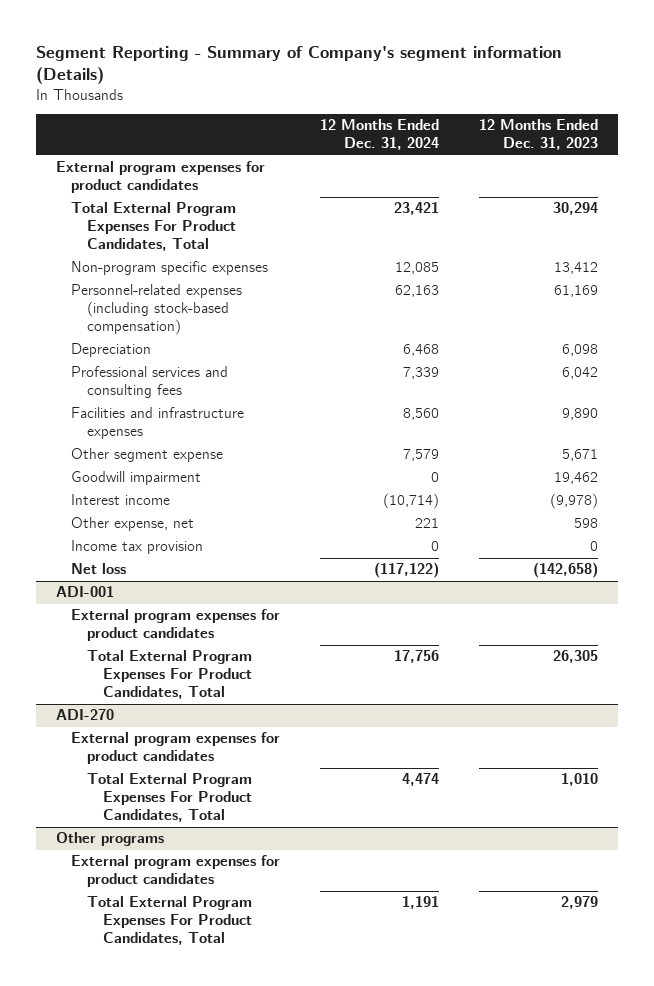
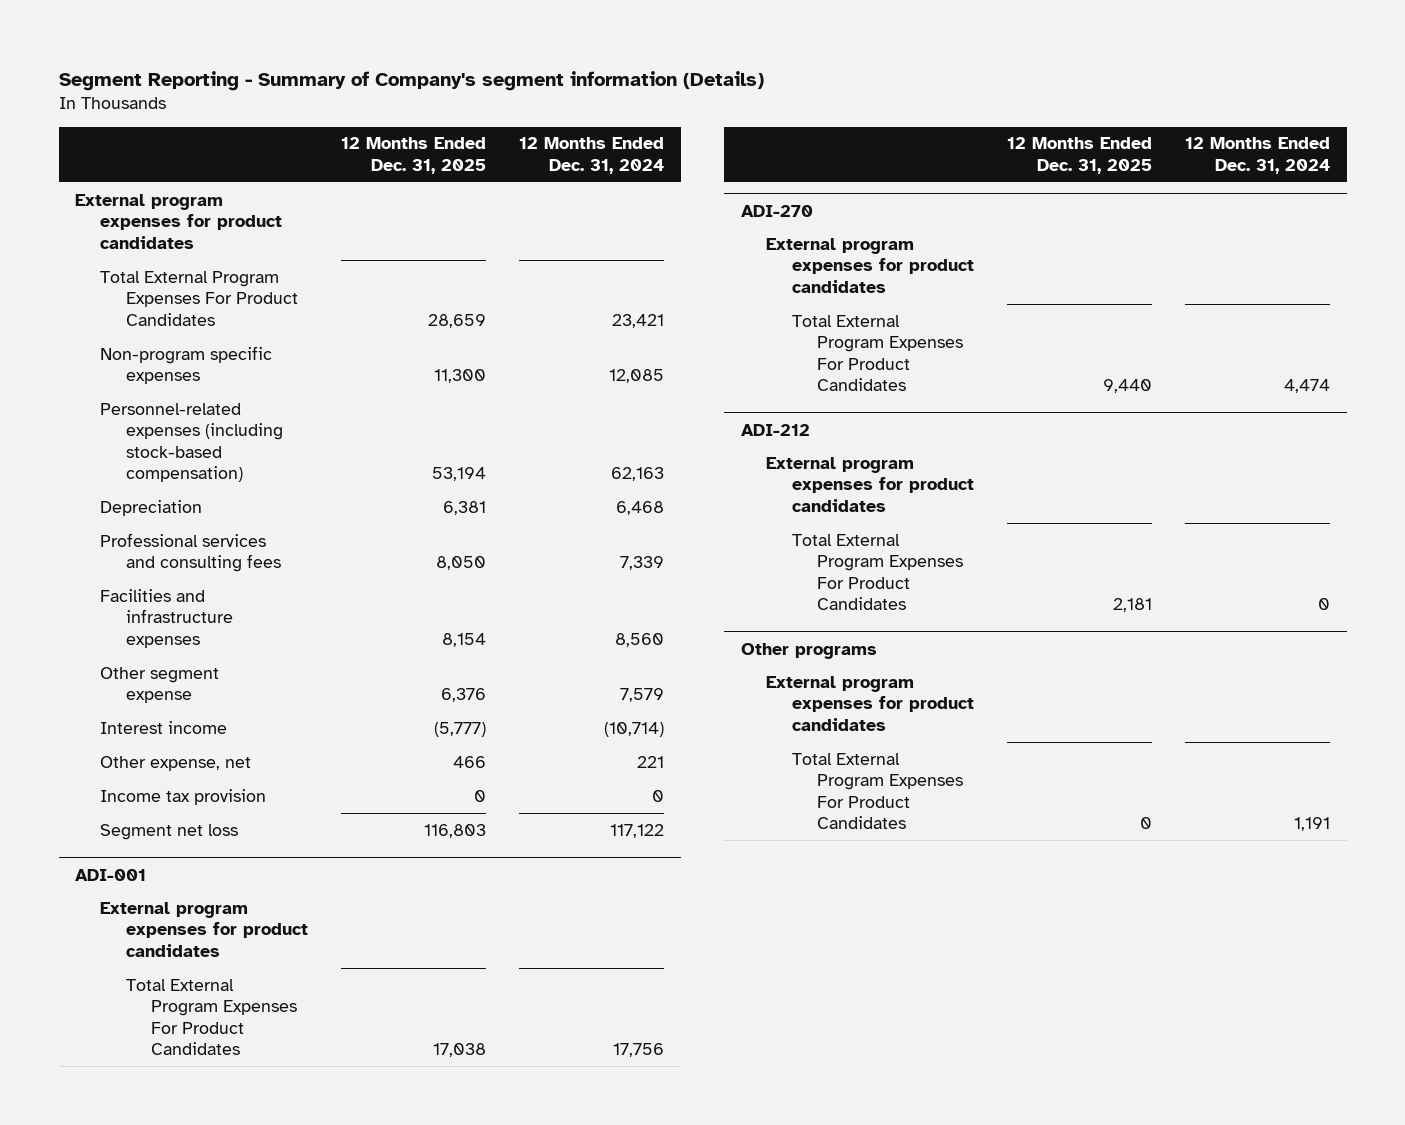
- | 12 Months Ended Dec. 31, 2024 | 12 Months Ended Dec. 31, 2023
+ | 12 Months Ended Dec. 31, 2025 | 12 Months Ended Dec. 31, 2024
- Total External Program Expenses For Product Candidates, Total | 23,421 | 30,294
+ Total External Program Expenses For Product Candidates | 28,659 | 23,421
- Goodwill impairment | 0 | 19,462
- Net loss | (117,122) | (142,658)
+ Segment net loss | 116,803 | 117,122
@ ADI-001
- Total External Program Expenses For Product Candidates, Total | 17,756 | 26,305
+ Total External Program Expenses For Product Candidates | 17,038 | 17,756
@ ADI-270
- Total External Program Expenses For Product Candidates, Total | 4,474 | 1,010
+ Total External Program Expenses For Product Candidates | 9,440 | 4,474
+ ADI-212
+ External program expenses for product candidates
+ Total External Program Expenses For Product Candidates | 2,181 | 0
@ Other programs
- Total External Program Expenses For Product Candidates, Total | 1,191 | 2,979
+ Total External Program Expenses For Product Candidates | 0 | 1,191

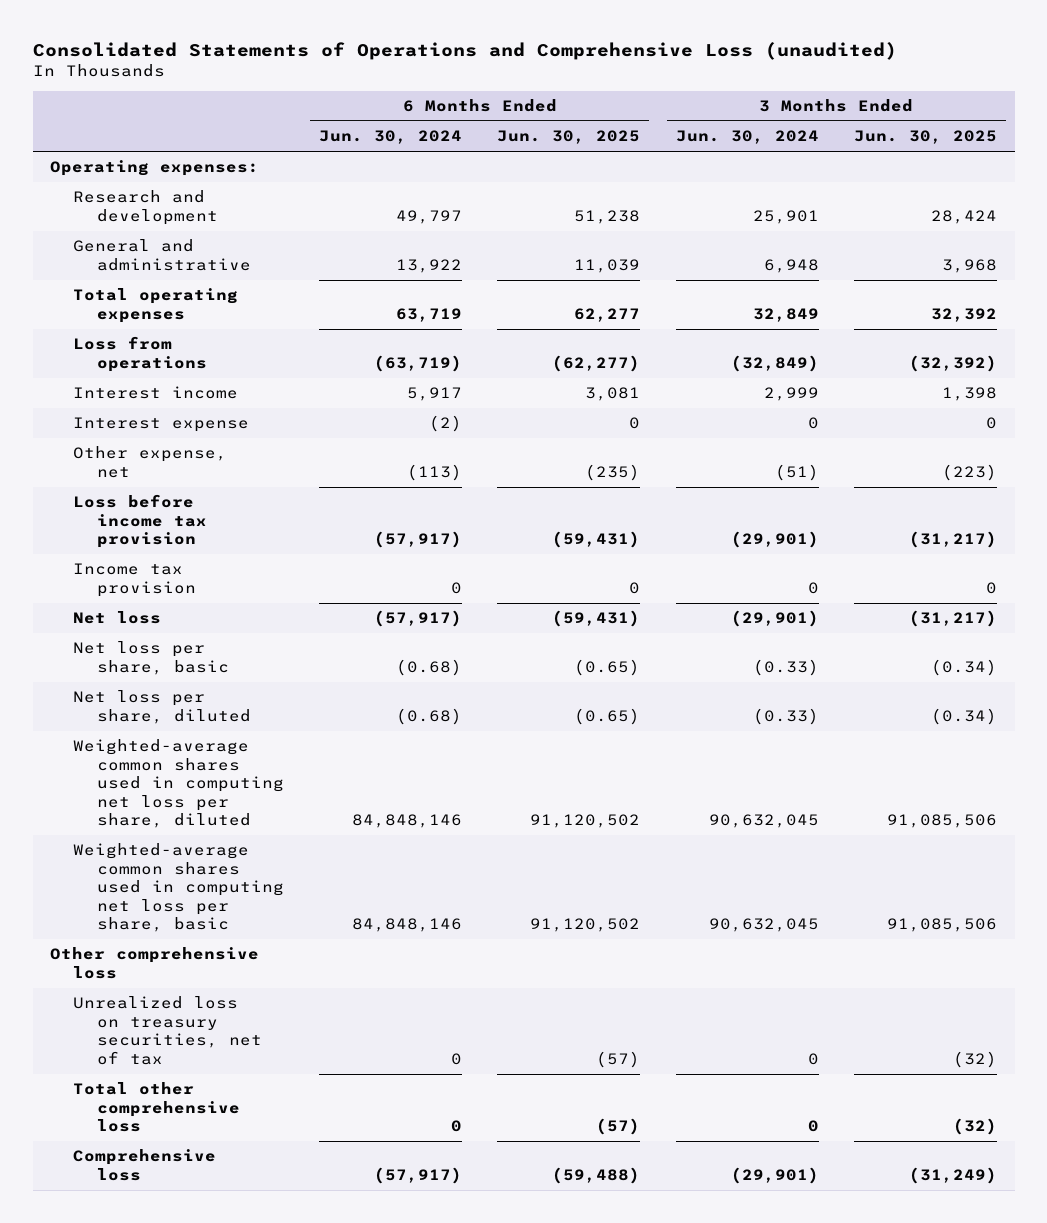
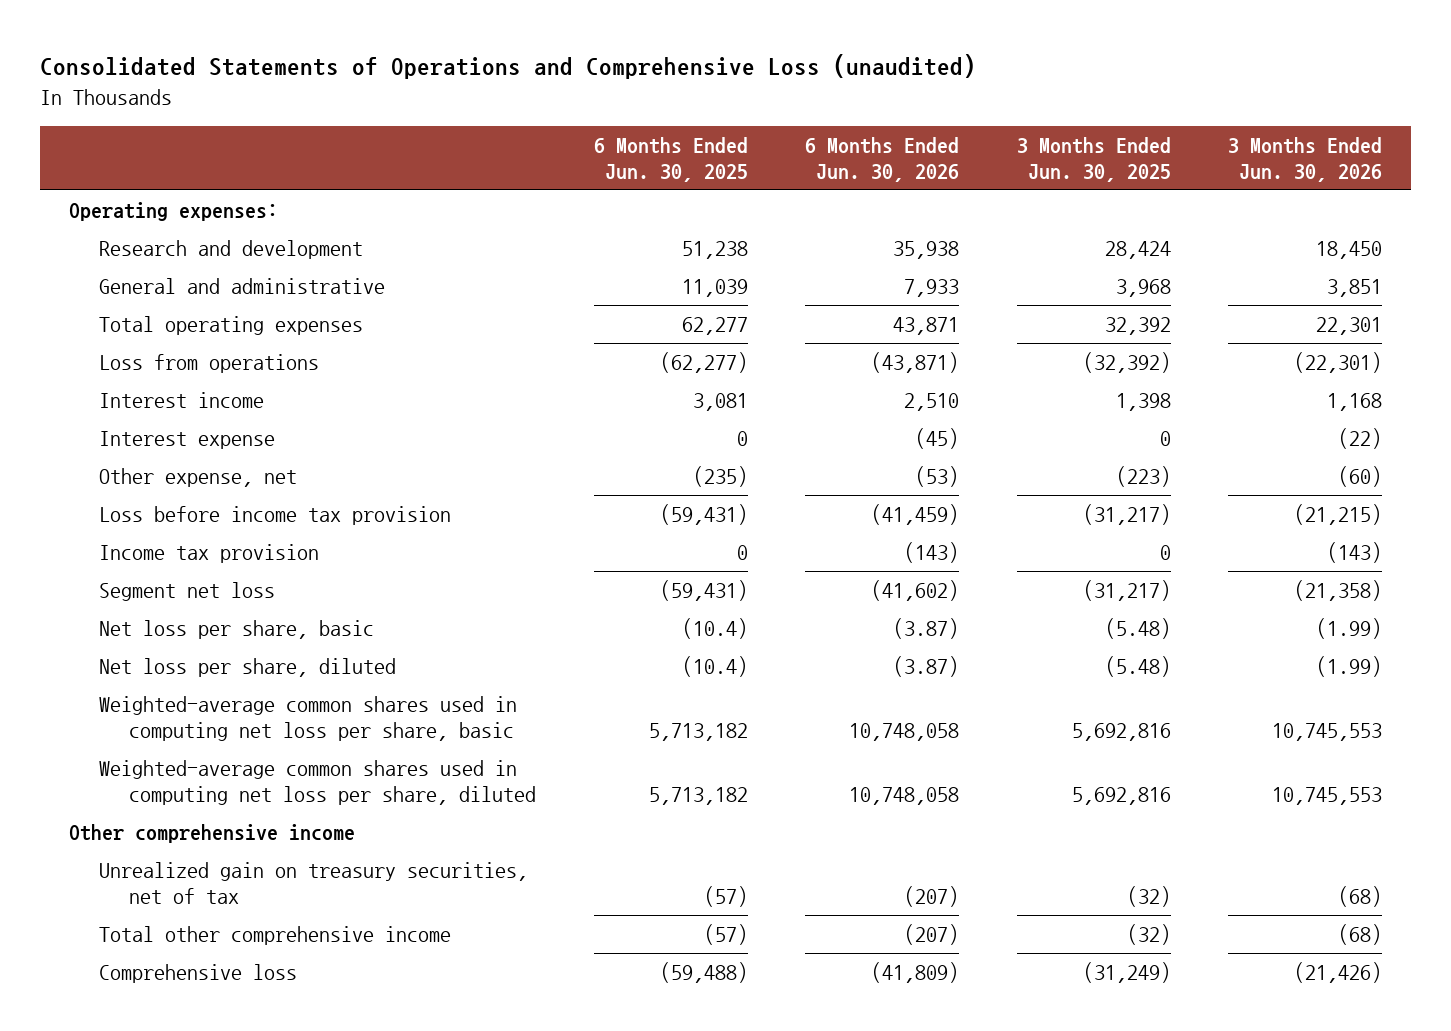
- | 6 Months Ended Jun. 30, 2024 | 6 Months Ended Jun. 30, 2025 | 3 Months Ended Jun. 30, 2024 | 3 Months Ended Jun. 30, 2025
+ | 6 Months Ended Jun. 30, 2025 | 6 Months Ended Jun. 30, 2026 | 3 Months Ended Jun. 30, 2025 | 3 Months Ended Jun. 30, 2026
- Net loss | (57,917) | (59,431) | (29,901) | (31,217)
- Net loss per share, basic | (0.68) | (0.65) | (0.33) | (0.34)
- Net loss per share, diluted | (0.68) | (0.65) | (0.33) | (0.34)
- Weighted-average common shares used in computing net loss per share, diluted | 84,848,146 | 91,120,502 | 90,632,045 | 91,085,506
- Weighted-average common shares used in computing net loss per share, basic | 84,848,146 | 91,120,502 | 90,632,045 | 91,085,506
- Other comprehensive loss
- Unrealized loss on treasury securities, net of tax | 0 | (57) | 0 | (32)
- Total other comprehensive loss | 0 | (57) | 0 | (32)
+ Segment net loss | (59,431) | (41,602) | (31,217) | (21,358)
+ Net loss per share, basic | (10.4) | (3.87) | (5.48) | (1.99)
+ Net loss per share, diluted | (10.4) | (3.87) | (5.48) | (1.99)
+ Weighted-average common shares used in computing net loss per share, basic | 5,713,182 | 10,748,058 | 5,692,816 | 10,745,553
+ Weighted-average common shares used in computing net loss per share, diluted | 5,713,182 | 10,748,058 | 5,692,816 | 10,745,553
+ Other comprehensive income
+ Unrealized gain on treasury securities, net of tax | (57) | (207) | (32) | (68)
+ Total other comprehensive income | (57) | (207) | (32) | (68)

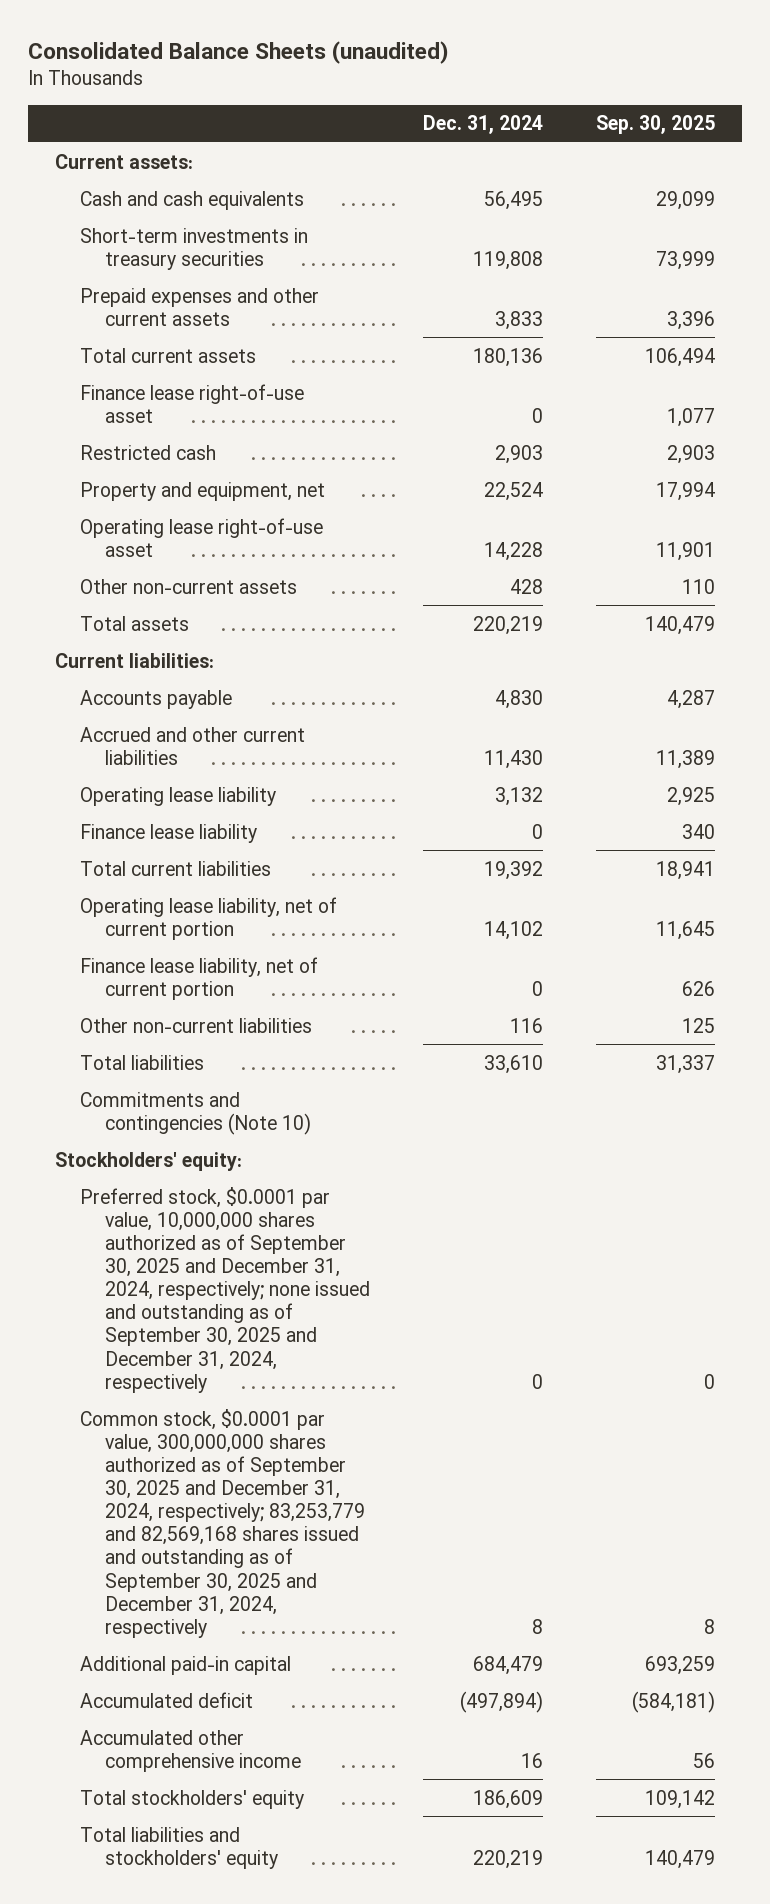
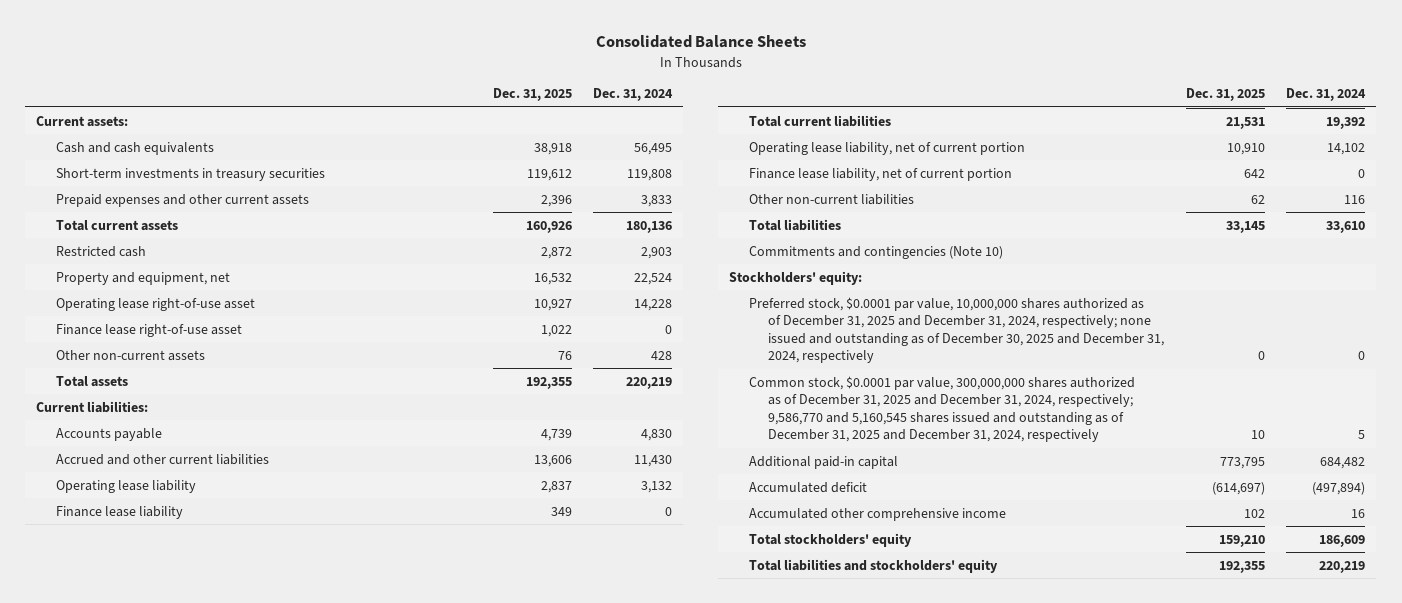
- Consolidated Balance Sheets (unaudited)
+ Consolidated Balance Sheets
- | Dec. 31, 2024 | Sep. 30, 2025
+ | Dec. 31, 2025 | Dec. 31, 2024
moved down: Finance lease right-of-use asset | 1,022 | 0
- Preferred stock, $0.0001 par value, 10,000,000 shares authorized as of September 30, 2025 and December 31, 2024, respectively; none issued and outstanding as of September 30, 2025 and December 31, 2024, respectively | 0 | 0
- Common stock, $0.0001 par value, 300,000,000 shares authorized as of September 30, 2025 and December 31, 2024, respectively; 83,253,779 and 82,569,168 shares issued and outstanding as of September 30, 2025 and December 31, 2024, respectively | 8 | 8
- Additional paid-in capital | 684,479 | 693,259
+ Preferred stock, $0.0001 par value, 10,000,000 shares authorized as of December 31, 2025 and December 31, 2024, respectively; none issued and outstanding as of December 30, 2025 and December 31, 2024, respectively | 0 | 0
+ Common stock, $0.0001 par value, 300,000,000 shares authorized as of December 31, 2025 and December 31, 2024, respectively; 9,586,770 and 5,160,545 shares issued and outstanding as of December 31, 2025 and December 31, 2024, respectively | 10 | 5
+ Additional paid-in capital | 773,795 | 684,482

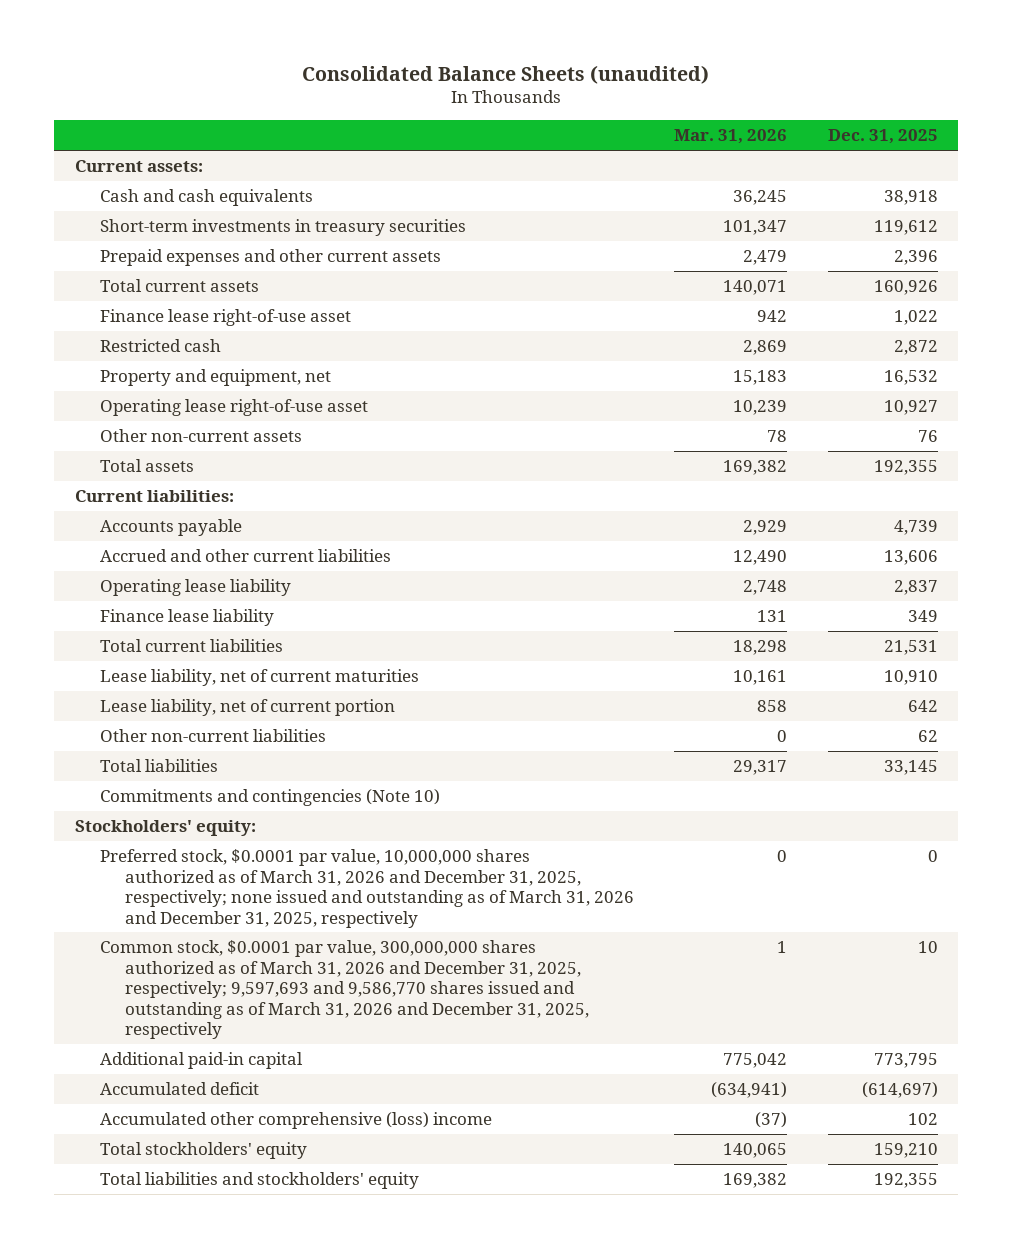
- Consolidated Balance Sheets
+ Consolidated Balance Sheets (unaudited)
- | Dec. 31, 2025 | Dec. 31, 2024
+ | Mar. 31, 2026 | Dec. 31, 2025
moved up: Finance lease right-of-use asset | 942 | 1,022
- Operating lease liability, net of current portion | 10,910 | 14,102
- Finance lease liability, net of current portion | 642 | 0
+ Lease liability, net of current maturities | 10,161 | 10,910
+ Lease liability, net of current portion | 858 | 642
- Preferred stock, $0.0001 par value, 10,000,000 shares authorized as of December 31, 2025 and December 31, 2024, respectively; none issued and outstanding as of December 30, 2025 and December 31, 2024, respectively | 0 | 0
- Common stock, $0.0001 par value, 300,000,000 shares authorized as of December 31, 2025 and December 31, 2024, respectively; 9,586,770 and 5,160,545 shares issued and outstanding as of December 31, 2025 and December 31, 2024, respectively | 10 | 5
+ Preferred stock, $0.0001 par value, 10,000,000 shares authorized as of March 31, 2026 and December 31, 2025, respectively; none issued and outstanding as of March 31, 2026 and December 31, 2025, respectively | 0 | 0
+ Common stock, $0.0001 par value, 300,000,000 shares authorized as of March 31, 2026 and December 31, 2025, respectively; 9,597,693 and 9,586,770 shares issued and outstanding as of March 31, 2026 and December 31, 2025, respectively | 1 | 10
- Accumulated other comprehensive income | 102 | 16
+ Accumulated other comprehensive (loss) income | (37) | 102

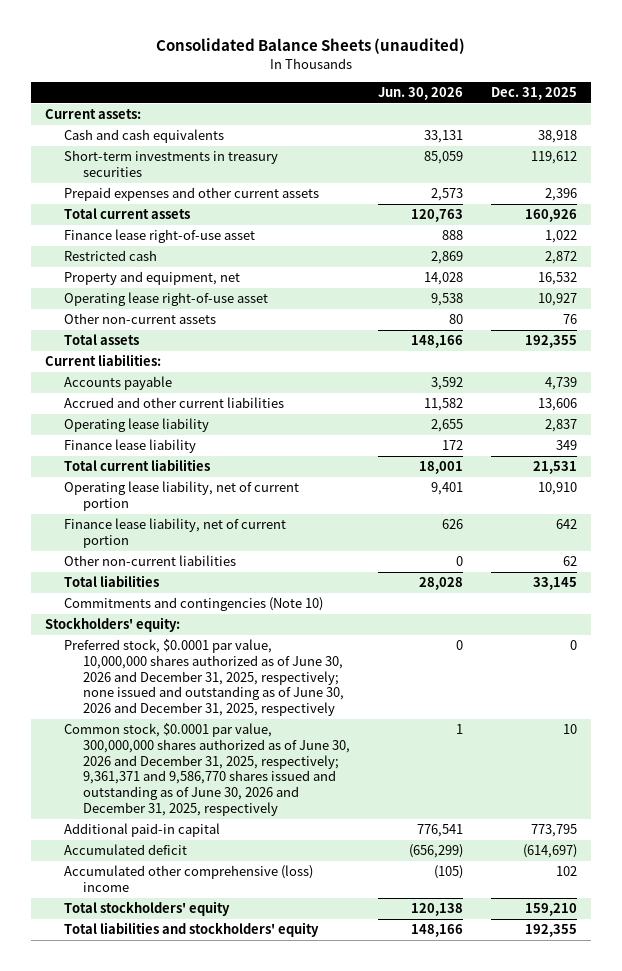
- | Mar. 31, 2026 | Dec. 31, 2025
+ | Jun. 30, 2026 | Dec. 31, 2025
- Lease liability, net of current maturities | 10,161 | 10,910
- Lease liability, net of current portion | 858 | 642
+ Operating lease liability, net of current portion | 9,401 | 10,910
+ Finance lease liability, net of current portion | 626 | 642
- Preferred stock, $0.0001 par value, 10,000,000 shares authorized as of March 31, 2026 and December 31, 2025, respectively; none issued and outstanding as of March 31, 2026 and December 31, 2025, respectively | 0 | 0
- Common stock, $0.0001 par value, 300,000,000 shares authorized as of March 31, 2026 and December 31, 2025, respectively; 9,597,693 and 9,586,770 shares issued and outstanding as of March 31, 2026 and December 31, 2025, respectively | 1 | 10
+ Preferred stock, $0.0001 par value, 10,000,000 shares authorized as of June 30, 2026 and December 31, 2025, respectively; none issued and outstanding as of June 30, 2026 and December 31, 2025, respectively | 0 | 0
+ Common stock, $0.0001 par value, 300,000,000 shares authorized as of June 30, 2026 and December 31, 2025, respectively; 9,361,371 and 9,586,770 shares issued and outstanding as of June 30, 2026 and December 31, 2025, respectively | 1 | 10

